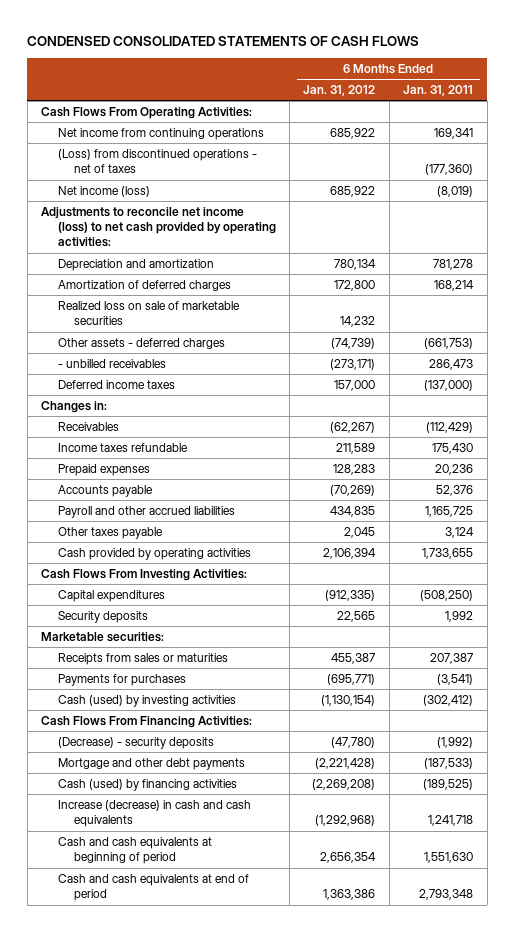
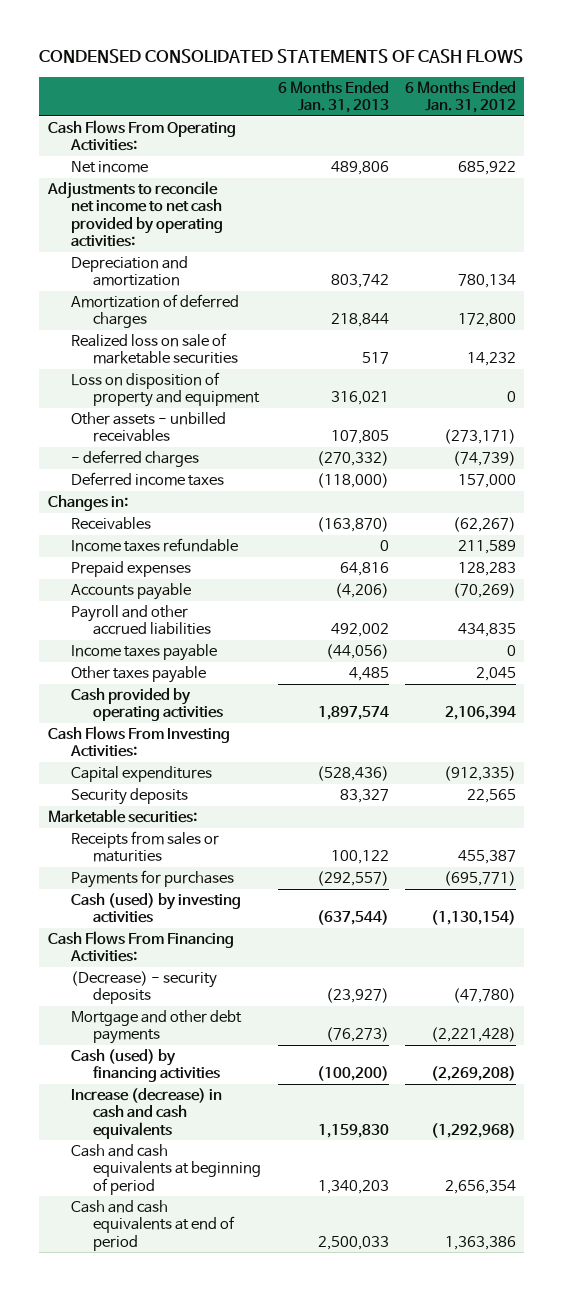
- | 6 Months Ended Jan. 31, 2012 | 6 Months Ended Jan. 31, 2011
+ | 6 Months Ended Jan. 31, 2013 | 6 Months Ended Jan. 31, 2012
- Net income from continuing operations | 685,922 | 169,341
- (Loss) from discontinued operations - net of taxes | | (177,360)
- Net income (loss) | 685,922 | (8,019)
- Adjustments to reconcile net income (loss) to net cash provided by operating activities:
+ Net income | 489,806 | 685,922
+ Adjustments to reconcile net income to net cash provided by operating activities:
- Other assets - deferred charges | (74,739) | (661,753)
- - unbilled receivables | (273,171) | 286,473
+ Loss on disposition of property and equipment | 316,021 | 0
+ Other assets - unbilled receivables | 107,805 | (273,171)
+ - deferred charges | (270,332) | (74,739)
+ Income taxes payable | (44,056) | 0

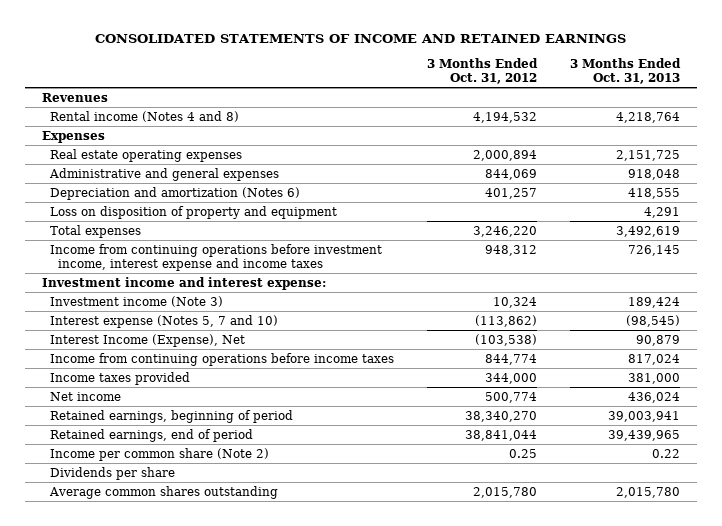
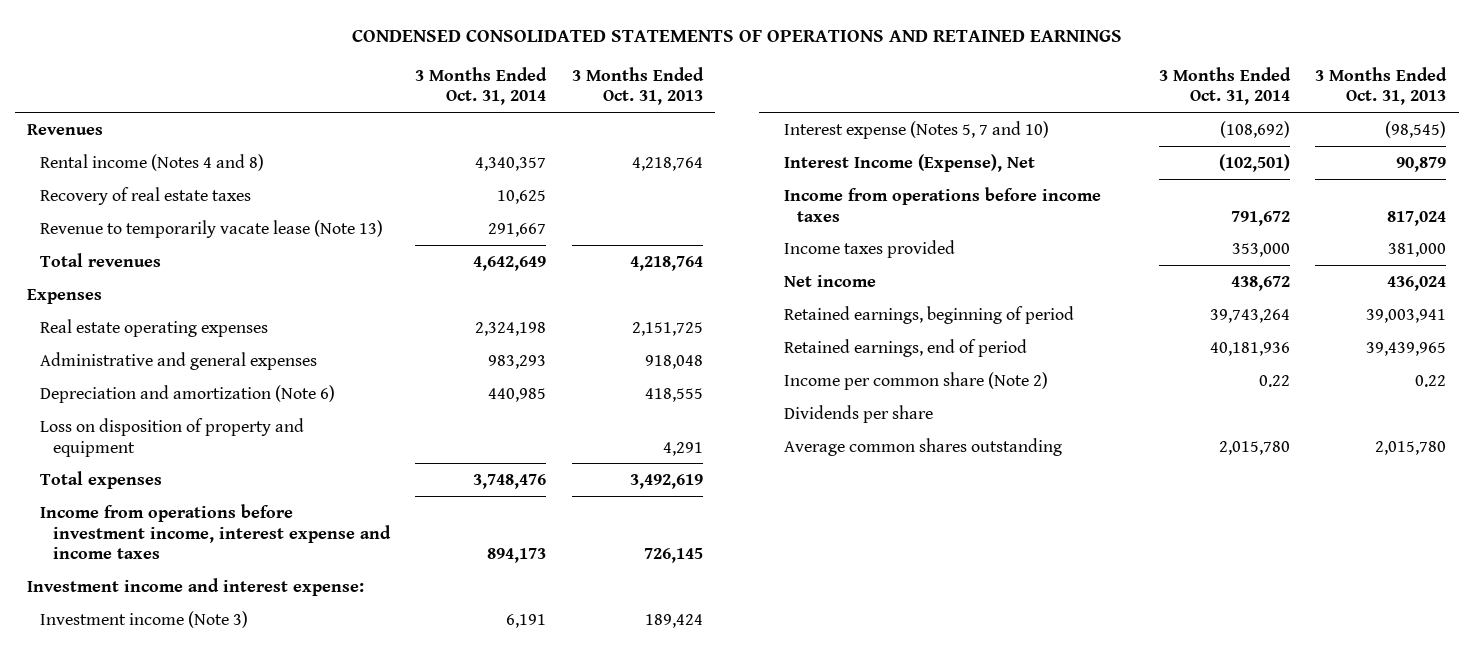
- CONSOLIDATED STATEMENTS OF INCOME AND RETAINED EARNINGS
+ CONDENSED CONSOLIDATED STATEMENTS OF OPERATIONS AND RETAINED EARNINGS
- | 3 Months Ended Oct. 31, 2012 | 3 Months Ended Oct. 31, 2013
+ | 3 Months Ended Oct. 31, 2014 | 3 Months Ended Oct. 31, 2013
+ Recovery of real estate taxes | 10,625 |
+ Revenue to temporarily vacate lease (Note 13) | 291,667 |
+ Total revenues | 4,642,649 | 4,218,764
- Depreciation and amortization (Notes 6) | 401,257 | 418,555
+ Depreciation and amortization (Note 6) | 440,985 | 418,555
- Income from continuing operations before investment income, interest expense and income taxes | 948,312 | 726,145
+ Income from operations before investment income, interest expense and income taxes | 894,173 | 726,145
- Income from continuing operations before income taxes | 844,774 | 817,024
+ Income from operations before income taxes | 791,672 | 817,024

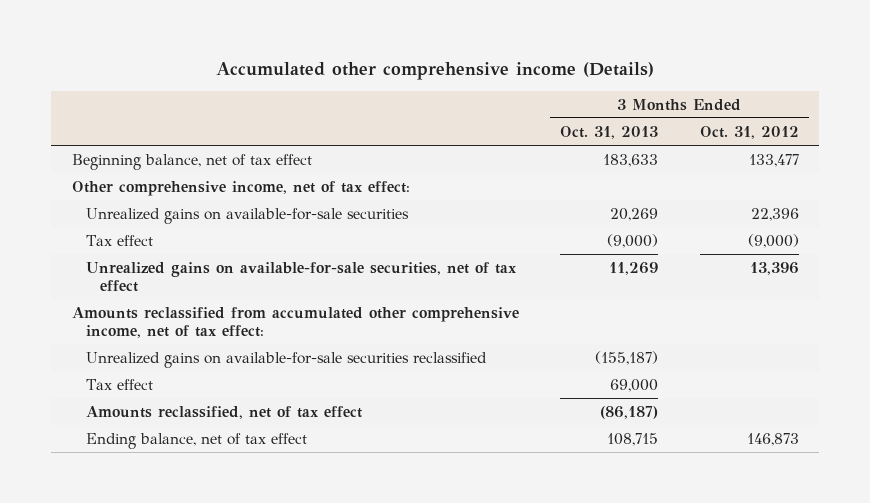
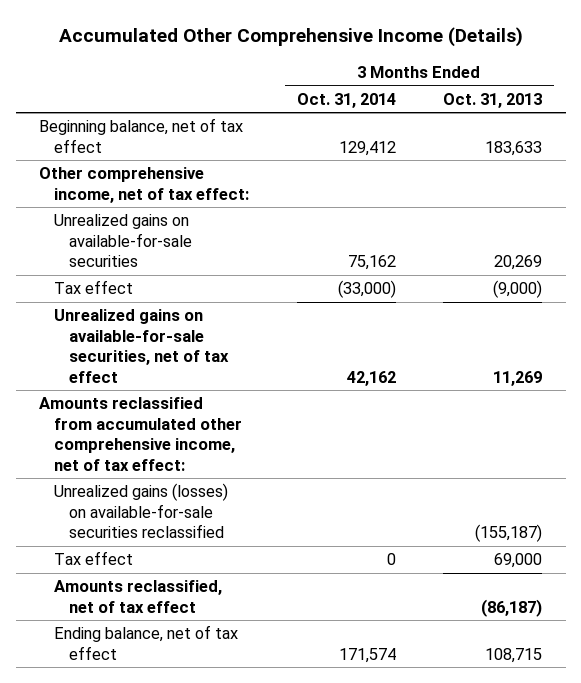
- Accumulated other comprehensive income (Details)
+ Accumulated Other Comprehensive Income (Details)
- | 3 Months Ended Oct. 31, 2013 | 3 Months Ended Oct. 31, 2012
+ | 3 Months Ended Oct. 31, 2014 | 3 Months Ended Oct. 31, 2013
- Unrealized gains on available-for-sale securities reclassified | (155,187) |
+ Unrealized gains (losses) on available-for-sale securities reclassified | | (155,187)

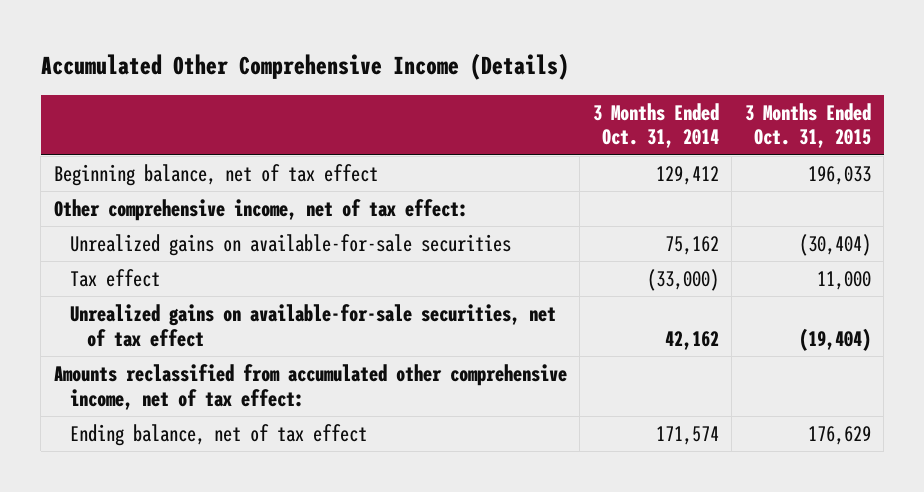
- | 3 Months Ended Oct. 31, 2014 | 3 Months Ended Oct. 31, 2013
+ | 3 Months Ended Oct. 31, 2014 | 3 Months Ended Oct. 31, 2015
- Unrealized gains (losses) on available-for-sale securities reclassified | | (155,187)
- Tax effect | 0 | 69,000
- Amounts reclassified, net of tax effect | | (86,187)

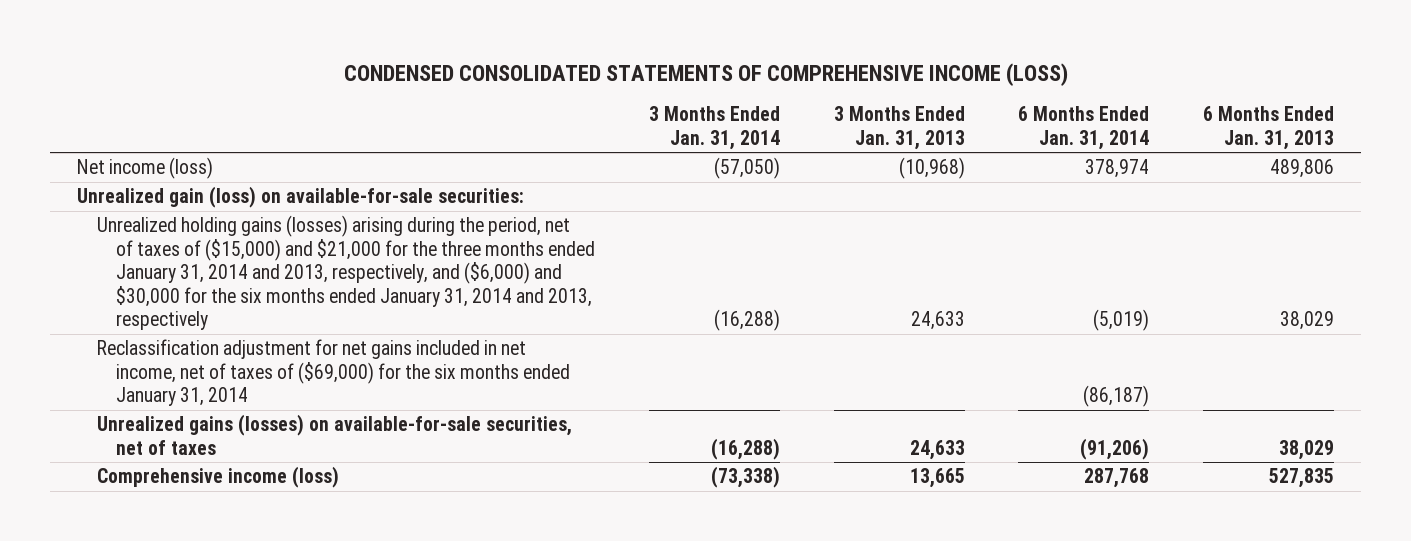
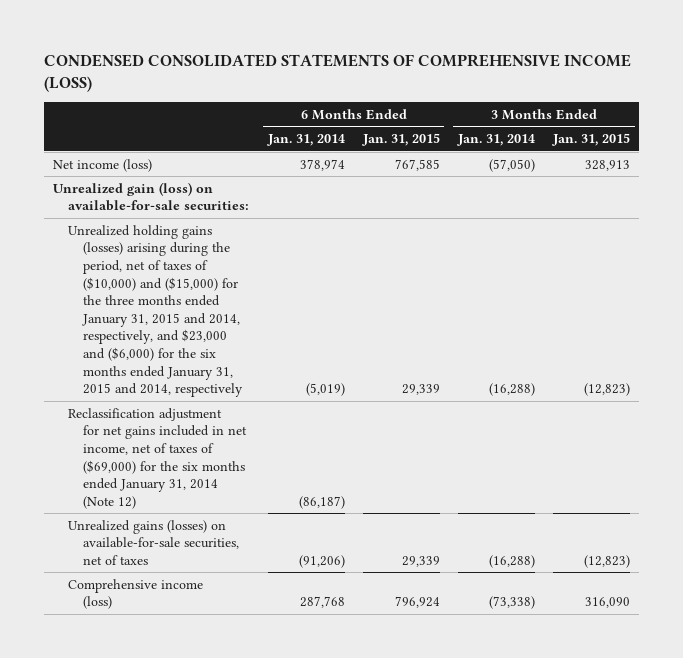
- | 3 Months Ended Jan. 31, 2014 | 3 Months Ended Jan. 31, 2013 | 6 Months Ended Jan. 31, 2014 | 6 Months Ended Jan. 31, 2013
+ | 6 Months Ended Jan. 31, 2014 | 6 Months Ended Jan. 31, 2015 | 3 Months Ended Jan. 31, 2014 | 3 Months Ended Jan. 31, 2015
- Unrealized holding gains (losses) arising during the period, net of taxes of ($15,000) and $21,000 for the three months ended January 31, 2014 and 2013, respectively, and ($6,000) and $30,000 for the six months ended January 31, 2014 and 2013, respectively | (16,288) | 24,633 | (5,019) | 38,029
- Reclassification adjustment for net gains included in net income, net of taxes of ($69,000) for the six months ended January 31, 2014 | | | (86,187) |
+ Unrealized holding gains (losses) arising during the period, net of taxes of ($10,000) and ($15,000) for the three months ended January 31, 2015 and 2014, respectively, and $23,000 and ($6,000) for the six months ended January 31, 2015 and 2014, respectively | (5,019) | 29,339 | (16,288) | (12,823)
+ Reclassification adjustment for net gains included in net income, net of taxes of ($69,000) for the six months ended January 31, 2014 (Note 12) | (86,187) | | |

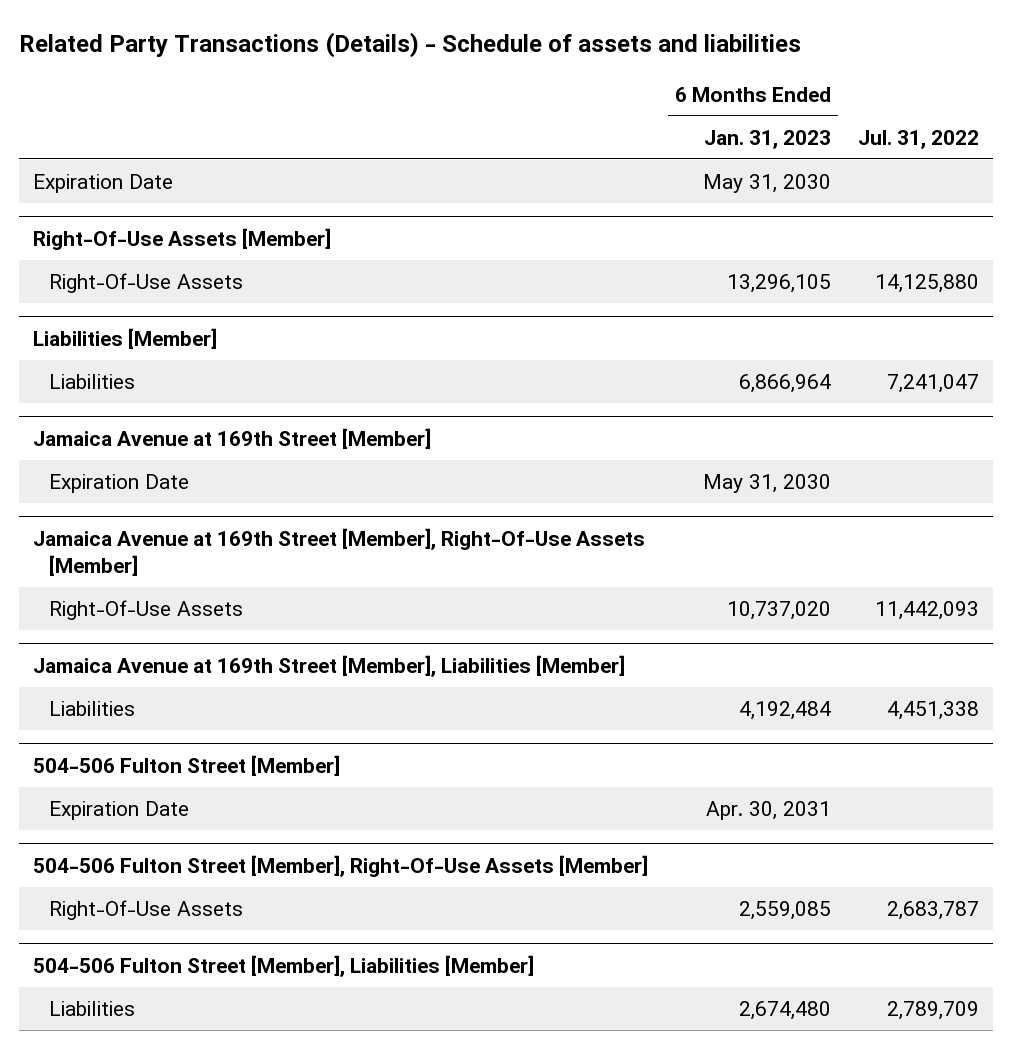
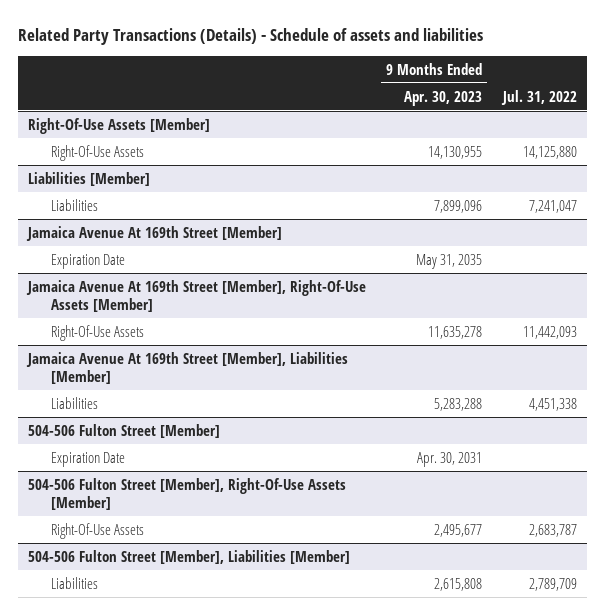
- | 6 Months Ended Jan. 31, 2023 | Jul. 31, 2022
+ | 9 Months Ended Apr. 30, 2023 | Jul. 31, 2022
- Expiration Date | May 31, 2030 |
- Jamaica Avenue at 169th Street [Member]
+ Jamaica Avenue At 169th Street [Member]
- Jamaica Avenue at 169th Street [Member], Right-Of-Use Assets [Member]
+ Jamaica Avenue At 169th Street [Member], Right-Of-Use Assets [Member]
- Jamaica Avenue at 169th Street [Member], Liabilities [Member]
+ Jamaica Avenue At 169th Street [Member], Liabilities [Member]

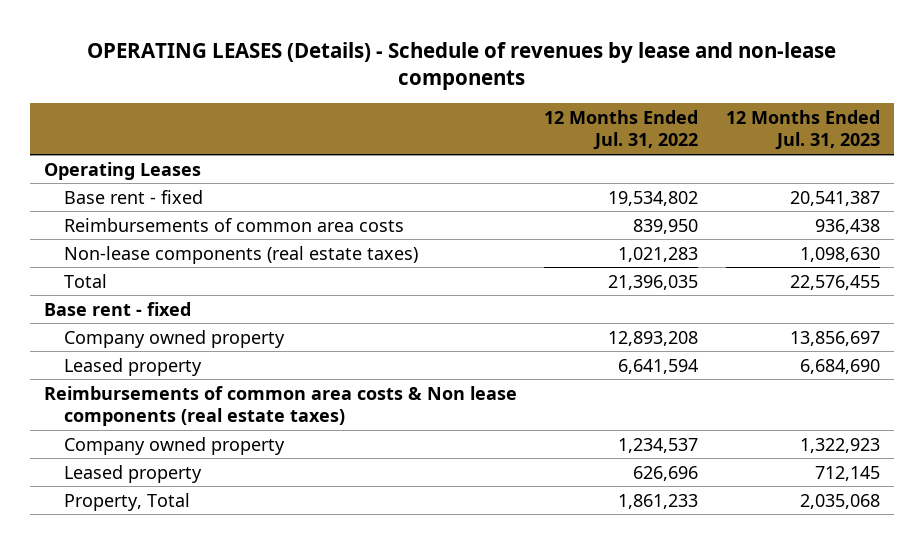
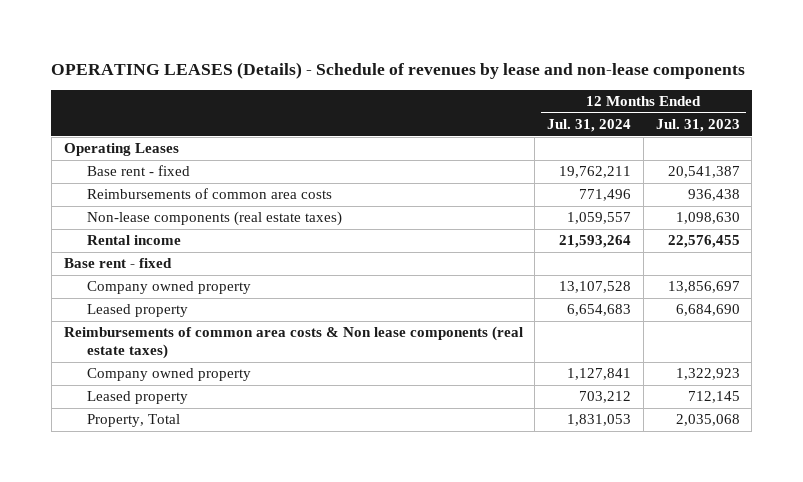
- | 12 Months Ended Jul. 31, 2022 | 12 Months Ended Jul. 31, 2023
+ | 12 Months Ended Jul. 31, 2024 | 12 Months Ended Jul. 31, 2023
- Total | 21,396,035 | 22,576,455
+ Rental income | 21,593,264 | 22,576,455

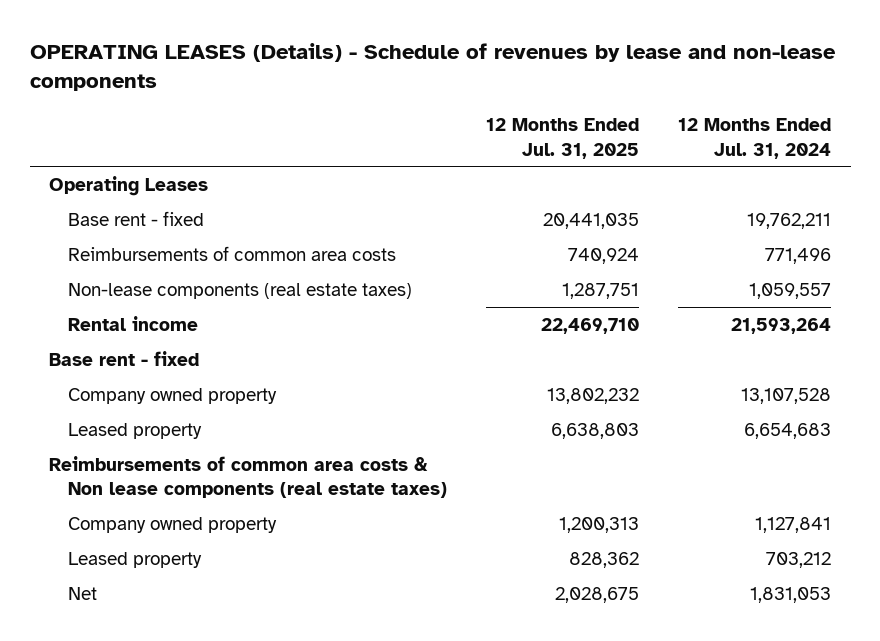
- | 12 Months Ended Jul. 31, 2024 | 12 Months Ended Jul. 31, 2023
+ | 12 Months Ended Jul. 31, 2025 | 12 Months Ended Jul. 31, 2024
- Property, Total | 1,831,053 | 2,035,068
+ Net | 2,028,675 | 1,831,053

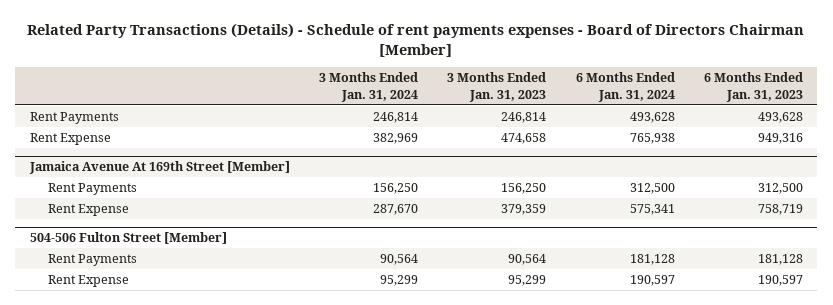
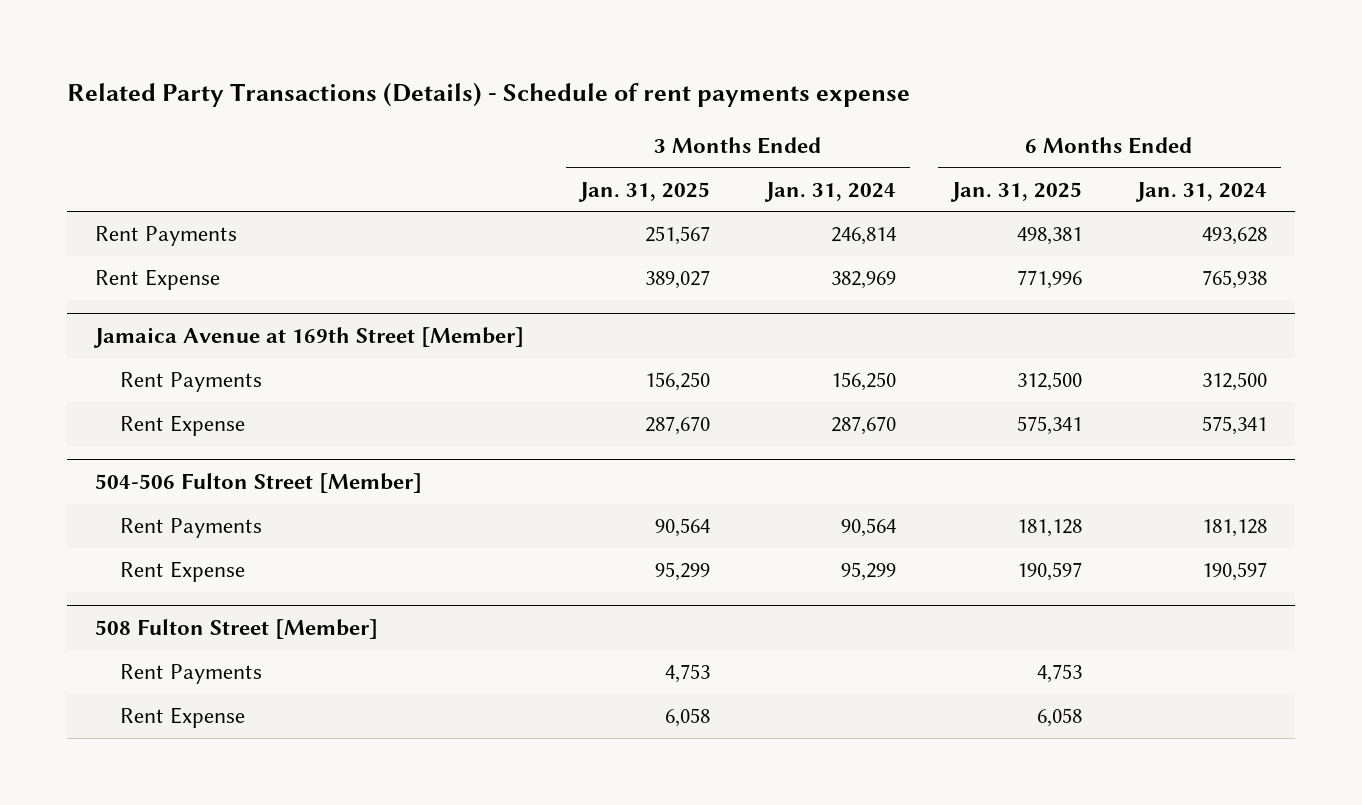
- Related Party Transactions (Details) - Schedule of rent payments expenses - Board of Directors Chairman [Member]
+ Related Party Transactions (Details) - Schedule of rent payments expense
- | 3 Months Ended Jan. 31, 2024 | 3 Months Ended Jan. 31, 2023 | 6 Months Ended Jan. 31, 2024 | 6 Months Ended Jan. 31, 2023
+ | 3 Months Ended Jan. 31, 2025 | 3 Months Ended Jan. 31, 2024 | 6 Months Ended Jan. 31, 2025 | 6 Months Ended Jan. 31, 2024
- Jamaica Avenue At 169th Street [Member]
+ Jamaica Avenue at 169th Street [Member]
+ 508 Fulton Street [Member]
+ Rent Payments | 4,753 | | 4,753 |
+ Rent Expense | 6,058 | | 6,058 |

